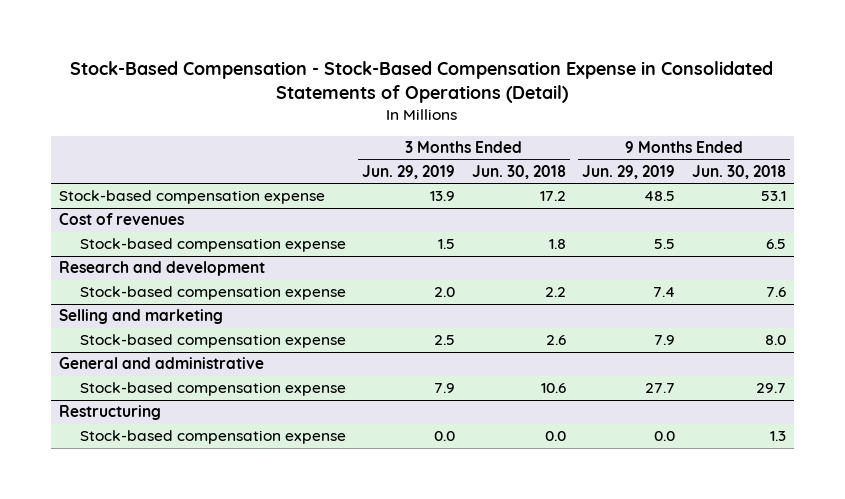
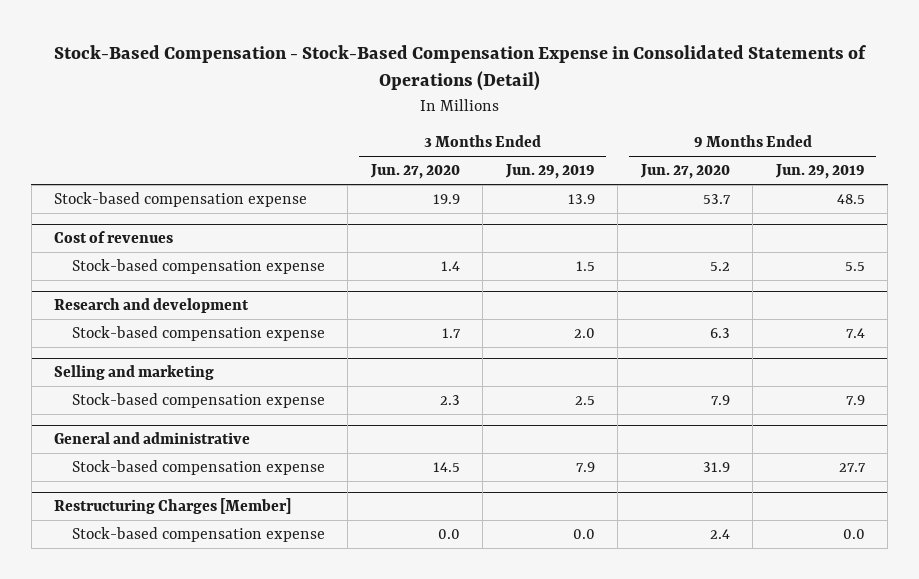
- | 3 Months Ended Jun. 29, 2019 | 3 Months Ended Jun. 30, 2018 | 9 Months Ended Jun. 29, 2019 | 9 Months Ended Jun. 30, 2018
+ | 3 Months Ended Jun. 27, 2020 | 3 Months Ended Jun. 29, 2019 | 9 Months Ended Jun. 27, 2020 | 9 Months Ended Jun. 29, 2019
- Restructuring
+ Restructuring Charges [Member]

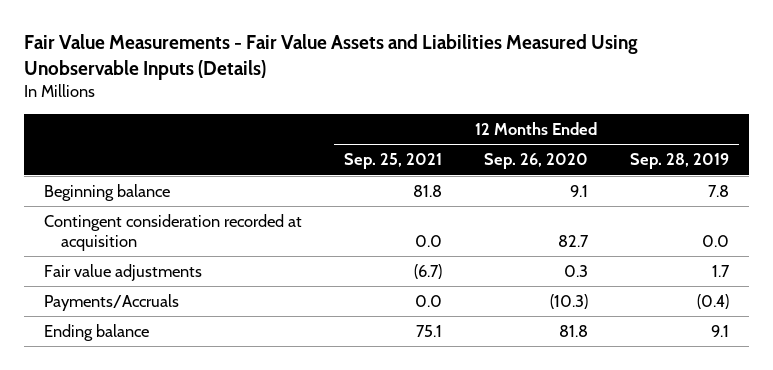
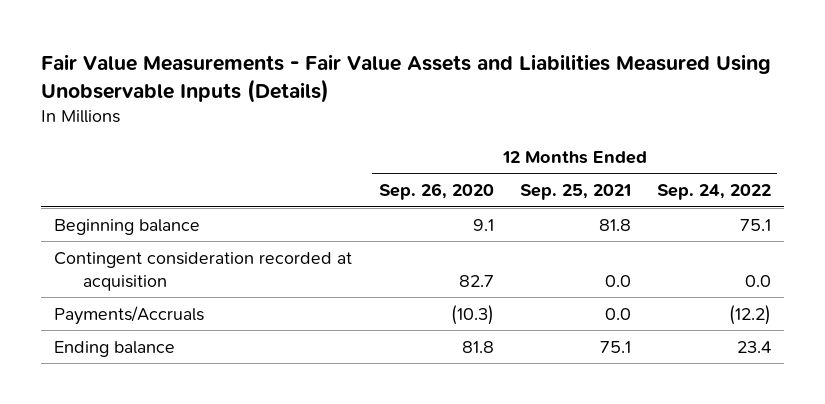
- | 12 Months Ended Sep. 25, 2021 | 12 Months Ended Sep. 26, 2020 | 12 Months Ended Sep. 28, 2019
+ | 12 Months Ended Sep. 26, 2020 | 12 Months Ended Sep. 25, 2021 | 12 Months Ended Sep. 24, 2022
- Fair value adjustments | (6.7) | 0.3 | 1.7

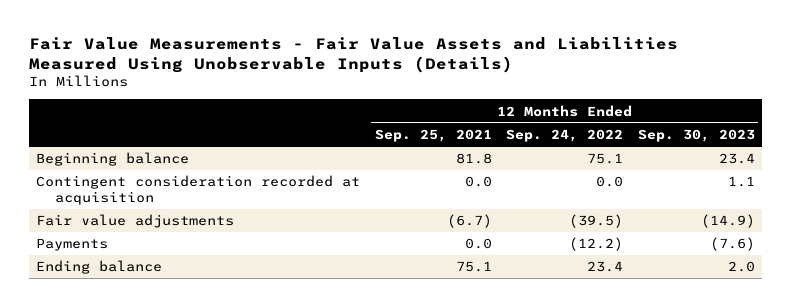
- | 12 Months Ended Sep. 26, 2020 | 12 Months Ended Sep. 25, 2021 | 12 Months Ended Sep. 24, 2022
+ | 12 Months Ended Sep. 25, 2021 | 12 Months Ended Sep. 24, 2022 | 12 Months Ended Sep. 30, 2023
- Payments/Accruals | (10.3) | 0.0 | (12.2)
+ Fair value adjustments | (6.7) | (39.5) | (14.9)
+ Payments | 0.0 | (12.2) | (7.6)

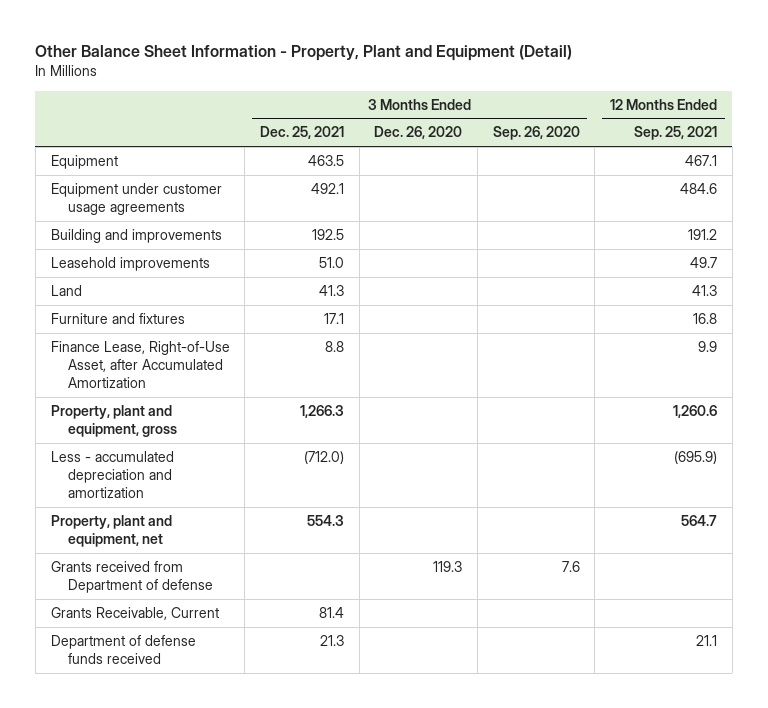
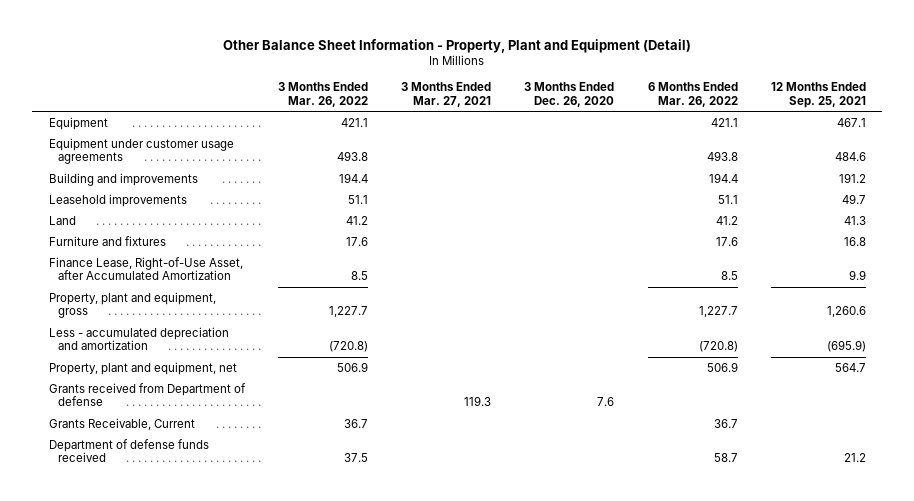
- | 3 Months Ended Dec. 25, 2021 | 3 Months Ended Dec. 26, 2020 | 3 Months Ended Sep. 26, 2020 | 12 Months Ended Sep. 25, 2021
+ | 3 Months Ended Mar. 26, 2022 | 3 Months Ended Mar. 27, 2021 | 3 Months Ended Dec. 26, 2020 | 6 Months Ended Mar. 26, 2022 | 12 Months Ended Sep. 25, 2021
- Grants received from Department of defense | | 119.3 | 7.6 |
+ Grants received from Department of defense | | 119.3 | 7.6 | |
- Department of defense funds received | 21.3 | | | 21.1
+ Department of defense funds received | 37.5 | | | 58.7 | 21.2

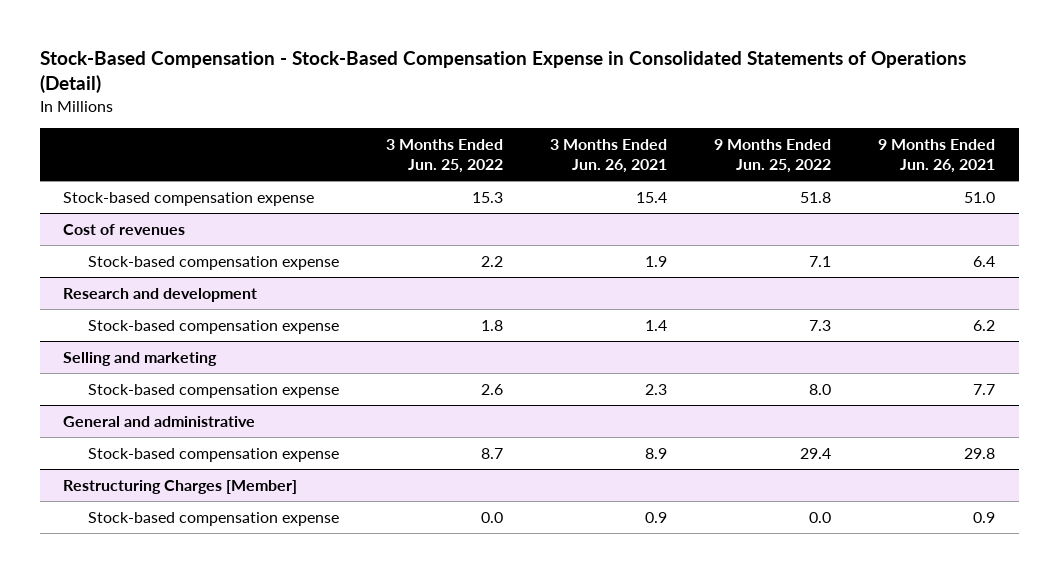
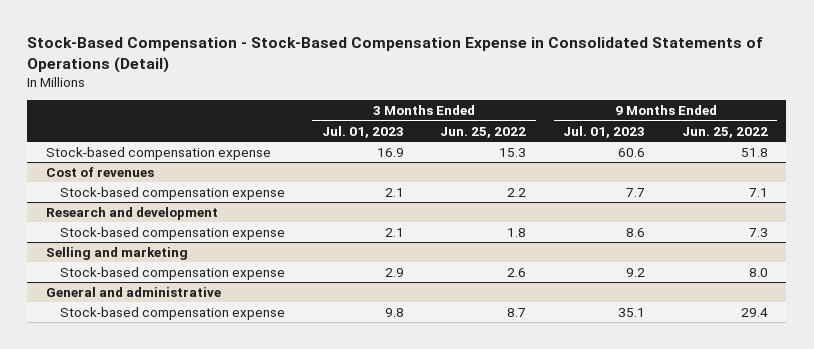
- | 3 Months Ended Jun. 25, 2022 | 3 Months Ended Jun. 26, 2021 | 9 Months Ended Jun. 25, 2022 | 9 Months Ended Jun. 26, 2021
+ | 3 Months Ended Jul. 01, 2023 | 3 Months Ended Jun. 25, 2022 | 9 Months Ended Jul. 01, 2023 | 9 Months Ended Jun. 25, 2022
- Restructuring Charges [Member]
- Stock-based compensation expense | 0.0 | 0.9 | 0.0 | 0.9

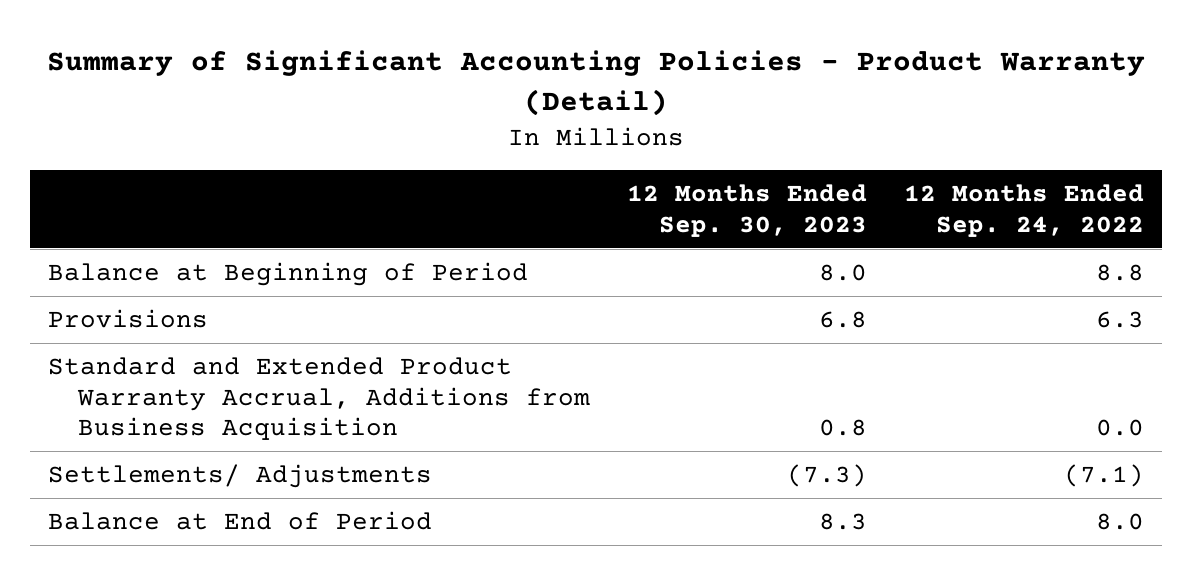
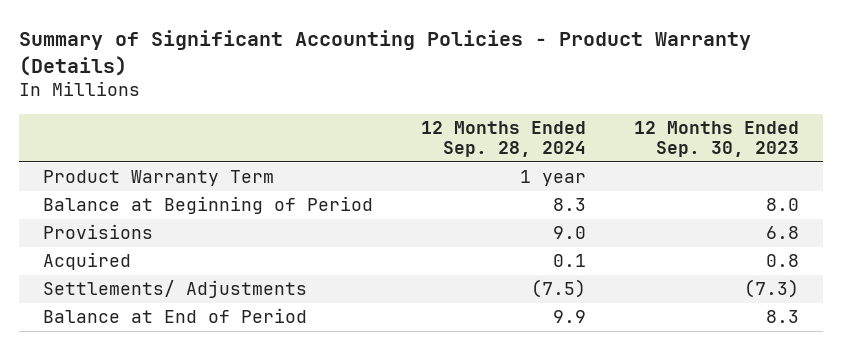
- Summary of Significant Accounting Policies - Product Warranty (Detail)
+ Summary of Significant Accounting Policies - Product Warranty (Details)
- | 12 Months Ended Sep. 30, 2023 | 12 Months Ended Sep. 24, 2022
+ | 12 Months Ended Sep. 28, 2024 | 12 Months Ended Sep. 30, 2023
+ Product Warranty Term | 1 year |
- Standard and Extended Product Warranty Accrual, Additions from Business Acquisition | 0.8 | 0.0
+ Acquired | 0.1 | 0.8

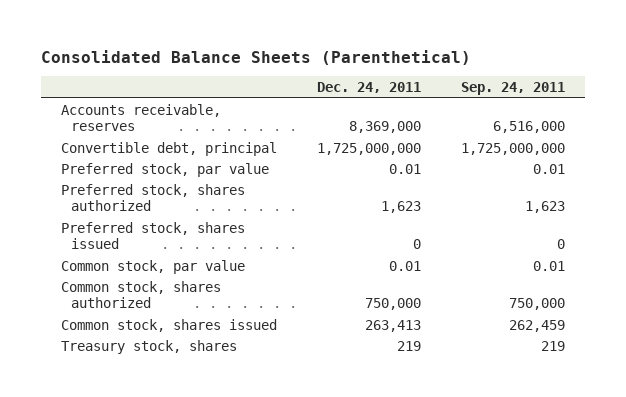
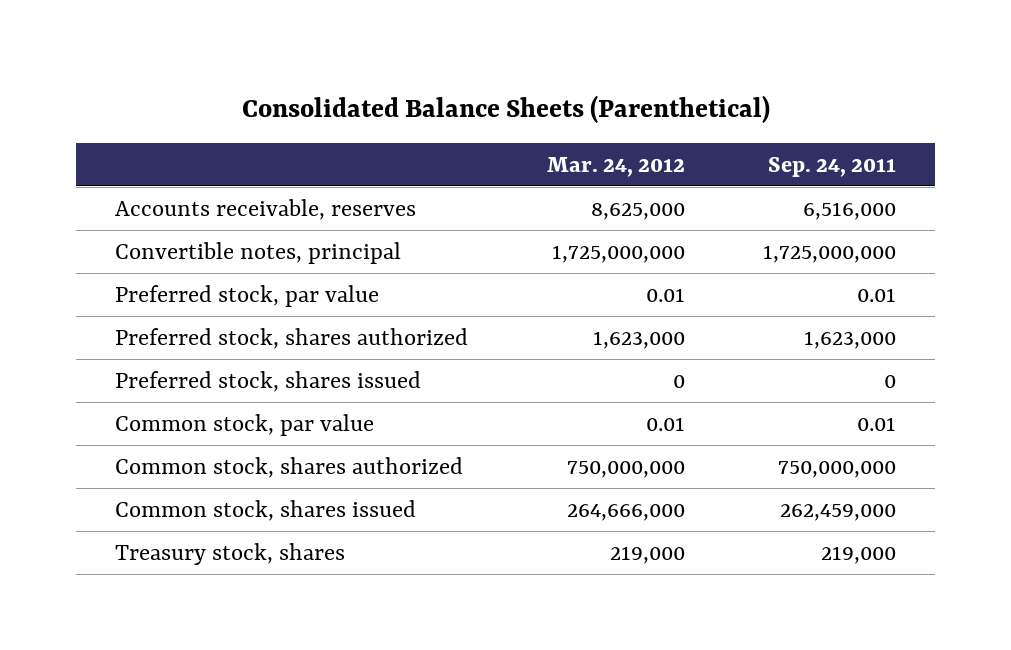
- | Dec. 24, 2011 | Sep. 24, 2011
+ | Mar. 24, 2012 | Sep. 24, 2011
- Convertible debt, principal | 1,725,000,000 | 1,725,000,000
+ Convertible notes, principal | 1,725,000,000 | 1,725,000,000
- Preferred stock, shares authorized | 1,623 | 1,623
+ Preferred stock, shares authorized | 1,623,000 | 1,623,000
- Common stock, shares authorized | 750,000 | 750,000
- Common stock, shares issued | 263,413 | 262,459
- Treasury stock, shares | 219 | 219
+ Common stock, shares authorized | 750,000,000 | 750,000,000
+ Common stock, shares issued | 264,666,000 | 262,459,000
+ Treasury stock, shares | 219,000 | 219,000

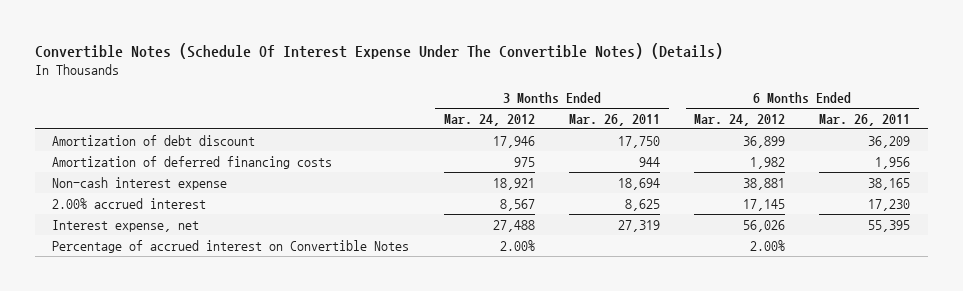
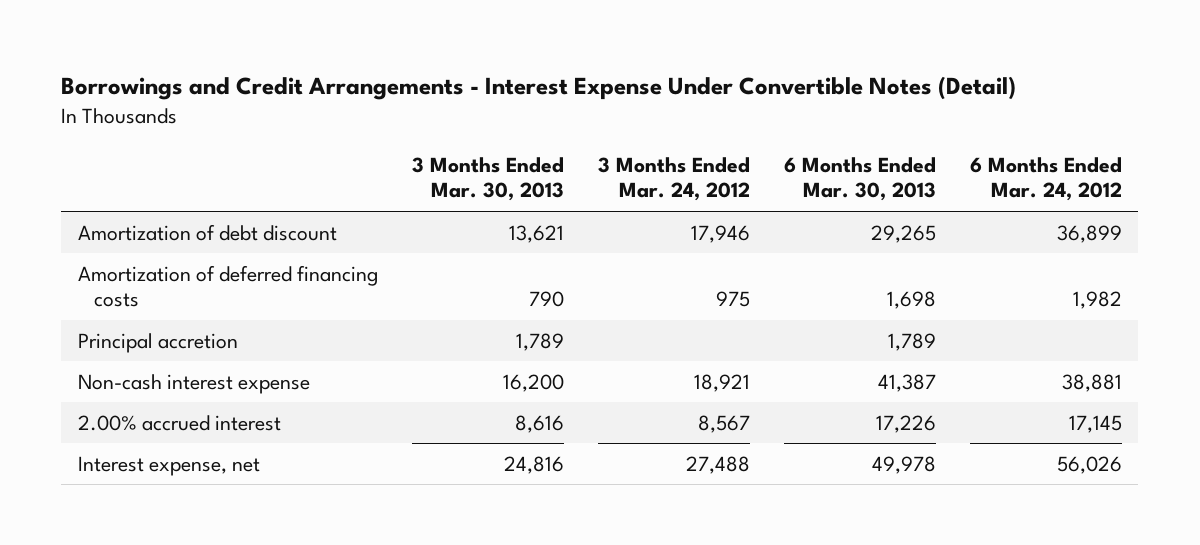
- Convertible Notes (Schedule Of Interest Expense Under The Convertible Notes) (Details)
+ Borrowings and Credit Arrangements - Interest Expense Under Convertible Notes (Detail)
- | 3 Months Ended Mar. 24, 2012 | 3 Months Ended Mar. 26, 2011 | 6 Months Ended Mar. 24, 2012 | 6 Months Ended Mar. 26, 2011
+ | 3 Months Ended Mar. 30, 2013 | 3 Months Ended Mar. 24, 2012 | 6 Months Ended Mar. 30, 2013 | 6 Months Ended Mar. 24, 2012
+ Principal accretion | 1,789 | | 1,789 |
- Percentage of accrued interest on Convertible Notes | 2.00% | | 2.00% |

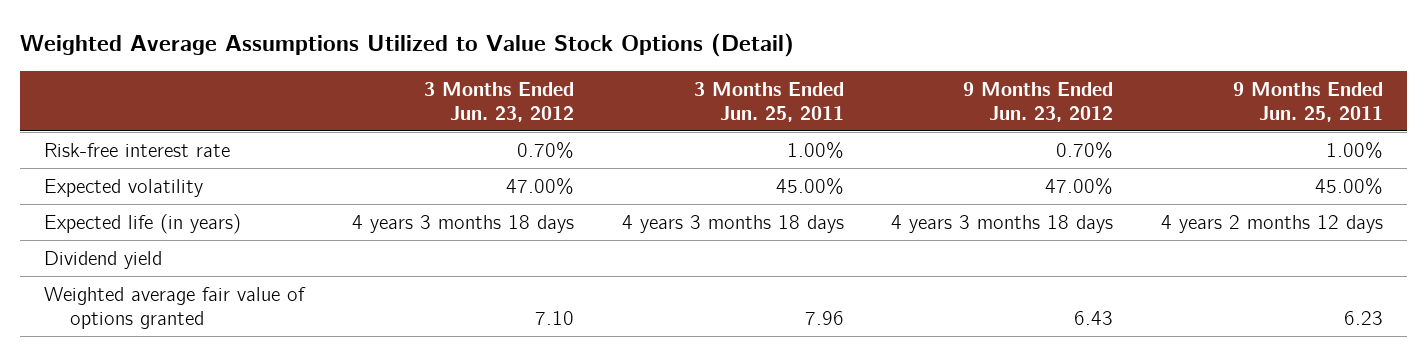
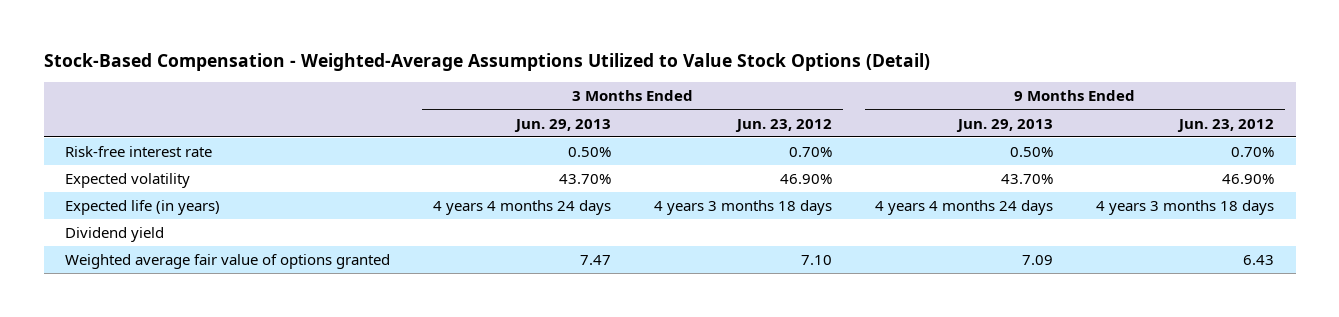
- Weighted Average Assumptions Utilized to Value Stock Options (Detail)
+ Stock-Based Compensation - Weighted-Average Assumptions Utilized to Value Stock Options (Detail)
- | 3 Months Ended Jun. 23, 2012 | 3 Months Ended Jun. 25, 2011 | 9 Months Ended Jun. 23, 2012 | 9 Months Ended Jun. 25, 2011
+ | 3 Months Ended Jun. 29, 2013 | 3 Months Ended Jun. 23, 2012 | 9 Months Ended Jun. 29, 2013 | 9 Months Ended Jun. 23, 2012
- Expected volatility | 47.00% | 45.00% | 47.00% | 45.00%
+ Expected volatility | 43.70% | 46.90% | 43.70% | 46.90%

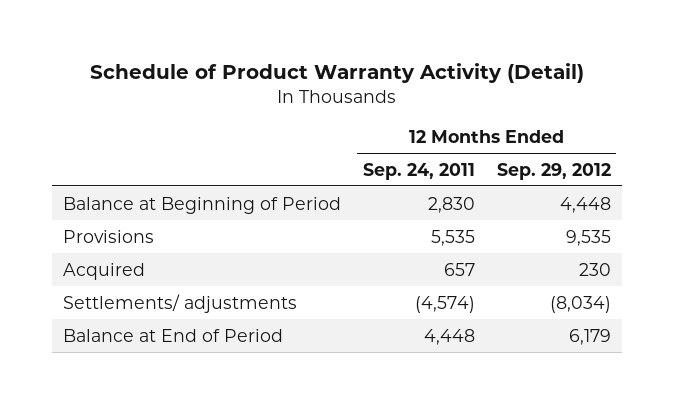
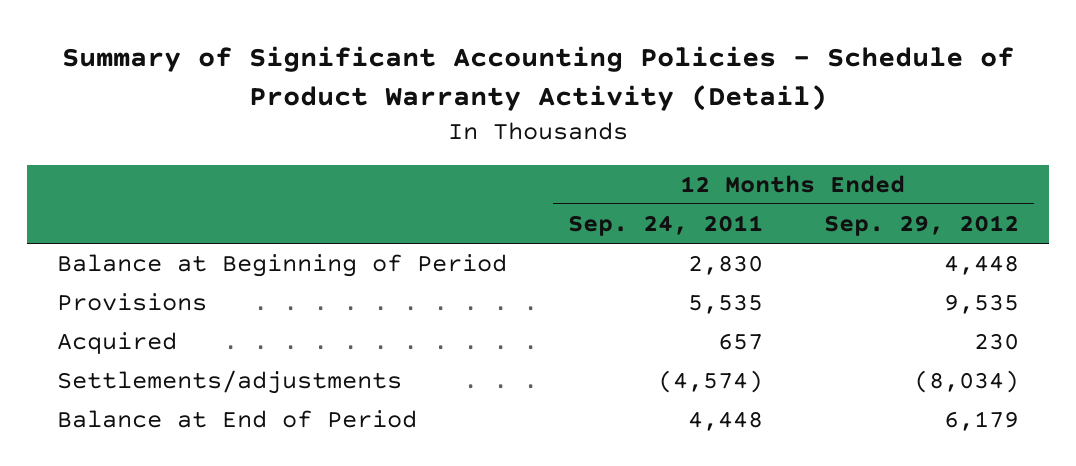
- Schedule of Product Warranty Activity (Detail)
+ Summary of Significant Accounting Policies - Schedule of Product Warranty Activity (Detail)
- Settlements/ adjustments | (4,574) | (8,034)
+ Settlements/adjustments | (4,574) | (8,034)

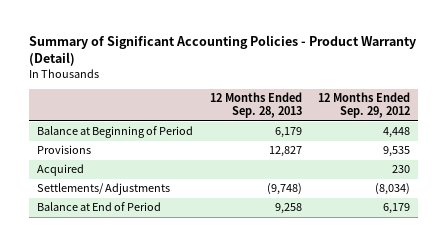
- Summary of Significant Accounting Policies - Schedule of Product Warranty Activity (Detail)
+ Summary of Significant Accounting Policies - Product Warranty (Detail)
- | 12 Months Ended Sep. 24, 2011 | 12 Months Ended Sep. 29, 2012
+ | 12 Months Ended Sep. 28, 2013 | 12 Months Ended Sep. 29, 2012
- Settlements/adjustments | (4,574) | (8,034)
+ Settlements/ Adjustments | (9,748) | (8,034)

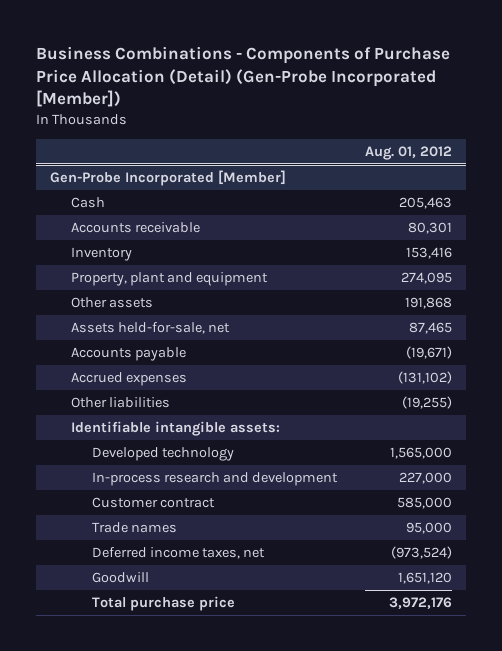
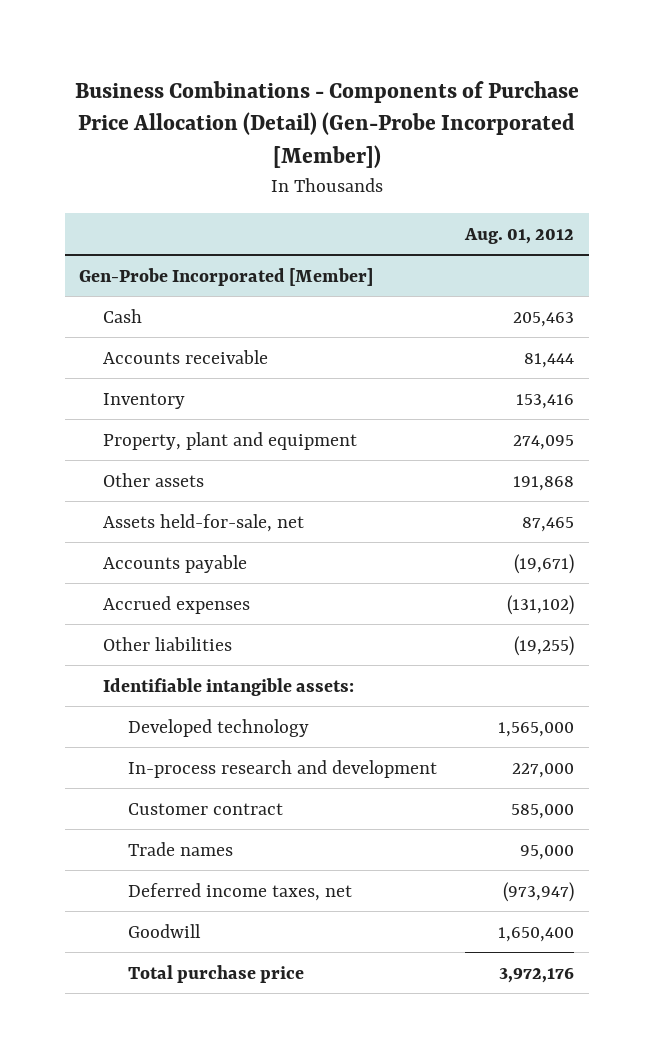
@ Gen-Probe Incorporated [Member]
- Accounts receivable | 80,301
+ Accounts receivable | 81,444
- Deferred income taxes, net | (973,524)
- Goodwill | 1,651,120
+ Deferred income taxes, net | (973,947)
+ Goodwill | 1,650,400

